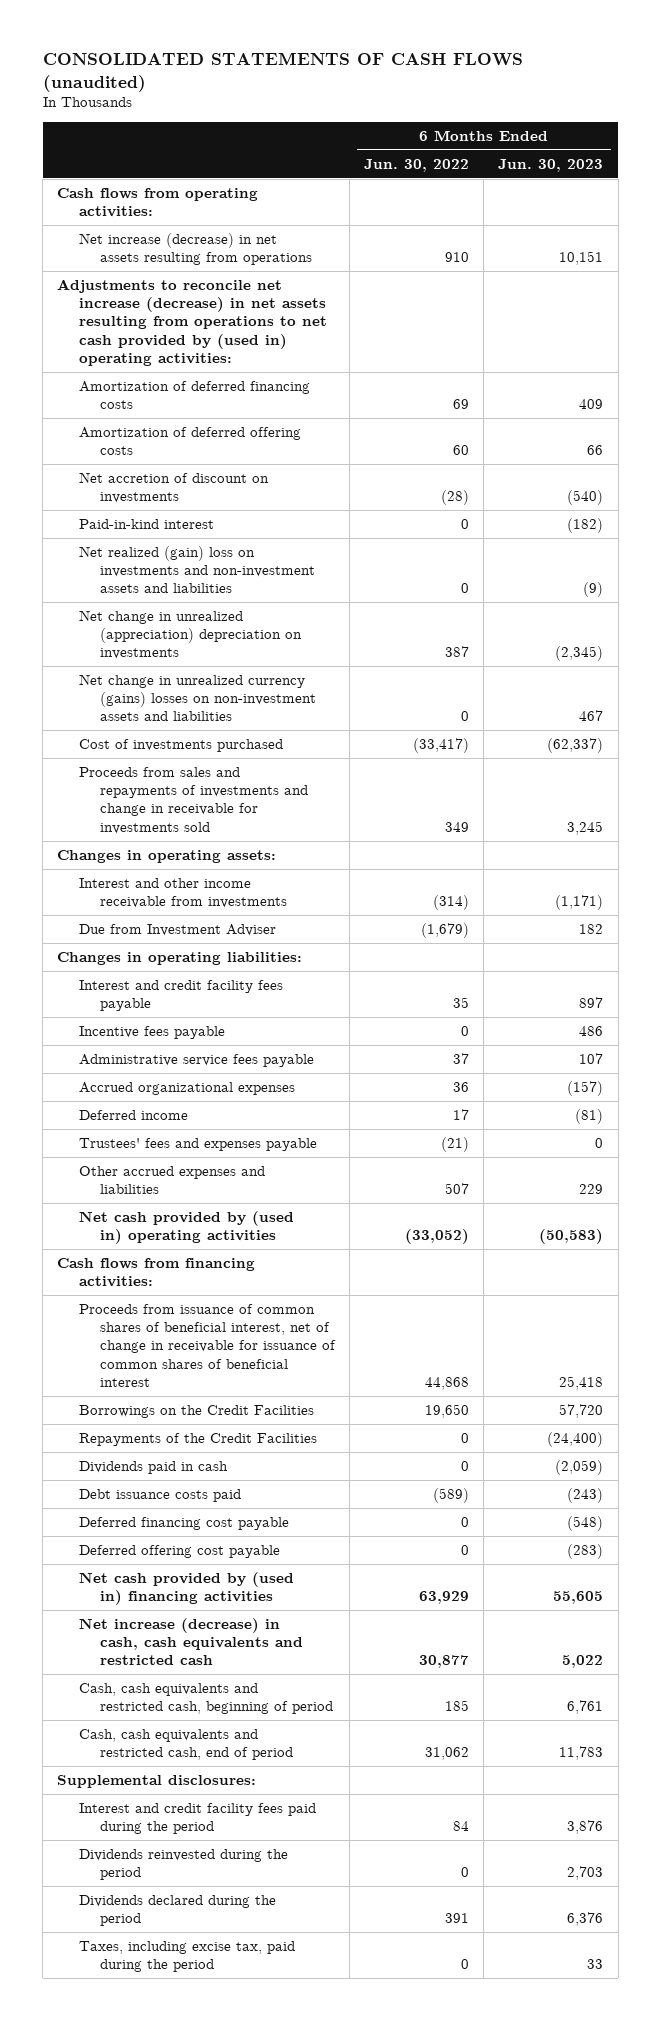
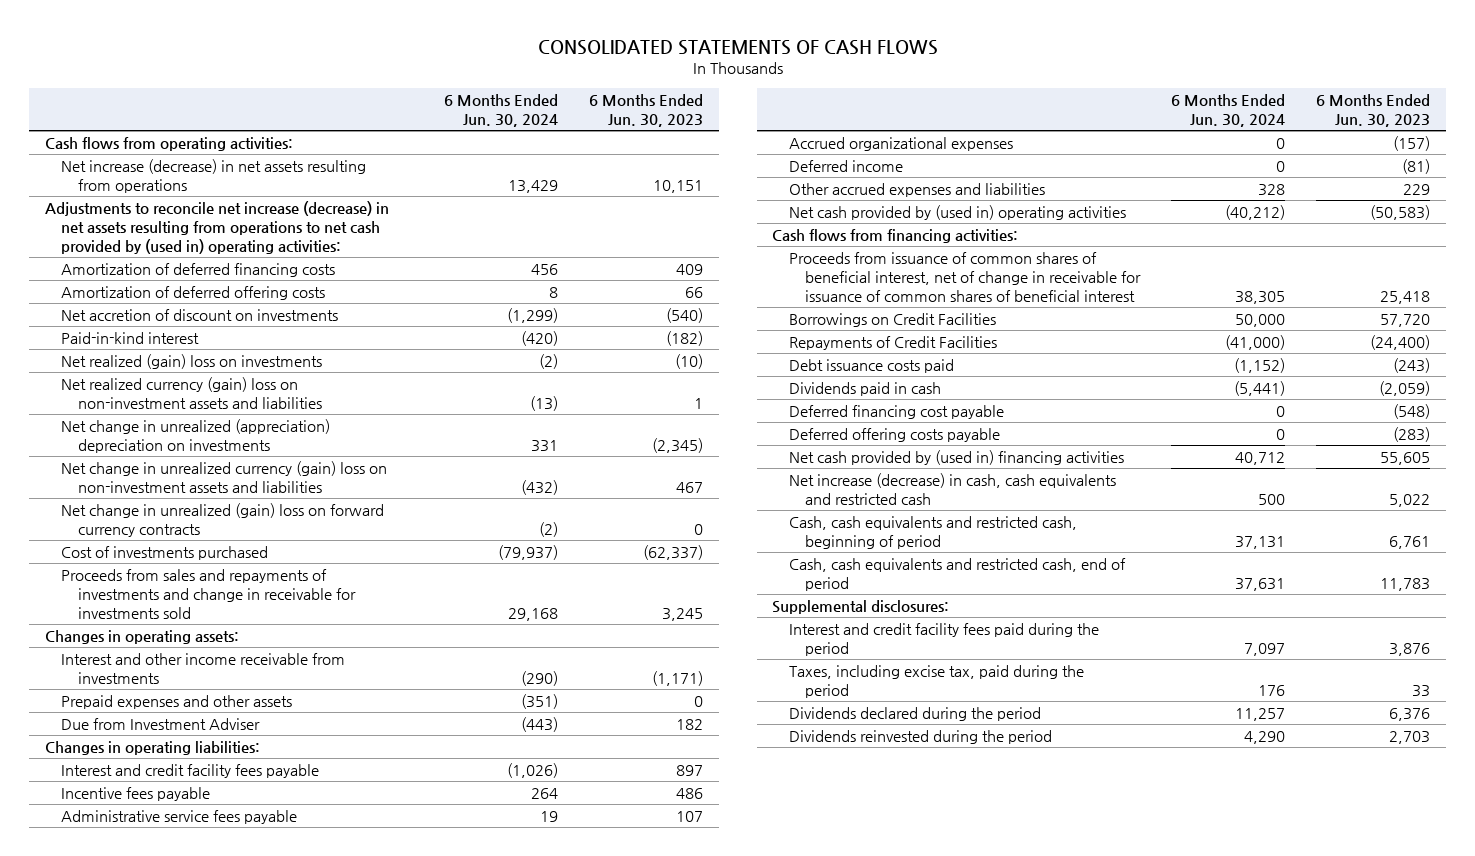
- CONSOLIDATED STATEMENTS OF CASH FLOWS (unaudited)
+ CONSOLIDATED STATEMENTS OF CASH FLOWS
- | 6 Months Ended Jun. 30, 2022 | 6 Months Ended Jun. 30, 2023
+ | 6 Months Ended Jun. 30, 2024 | 6 Months Ended Jun. 30, 2023
- Net realized (gain) loss on investments and non-investment assets and liabilities | 0 | (9)
+ Net realized (gain) loss on investments | (2) | (10)
+ Net realized currency (gain) loss on non-investment assets and liabilities | (13) | 1
- Net change in unrealized currency (gains) losses on non-investment assets and liabilities | 0 | 467
+ Net change in unrealized currency (gain) loss on non-investment assets and liabilities | (432) | 467
+ Net change in unrealized (gain) loss on forward currency contracts | (2) | 0
+ Prepaid expenses and other assets | (351) | 0
- Trustees' fees and expenses payable | (21) | 0
- Borrowings on the Credit Facilities | 19,650 | 57,720
- Repayments of the Credit Facilities | 0 | (24,400)
+ Borrowings on Credit Facilities | 50,000 | 57,720
+ Repayments of Credit Facilities | (41,000) | (24,400)
moved down: Dividends paid in cash | (5,441) | (2,059)
- Deferred offering cost payable | 0 | (283)
+ Deferred offering costs payable | 0 | (283)
moved down: Dividends declared during the period | 11,257 | 6,376
moved down: Dividends reinvested during the period | 4,290 | 2,703

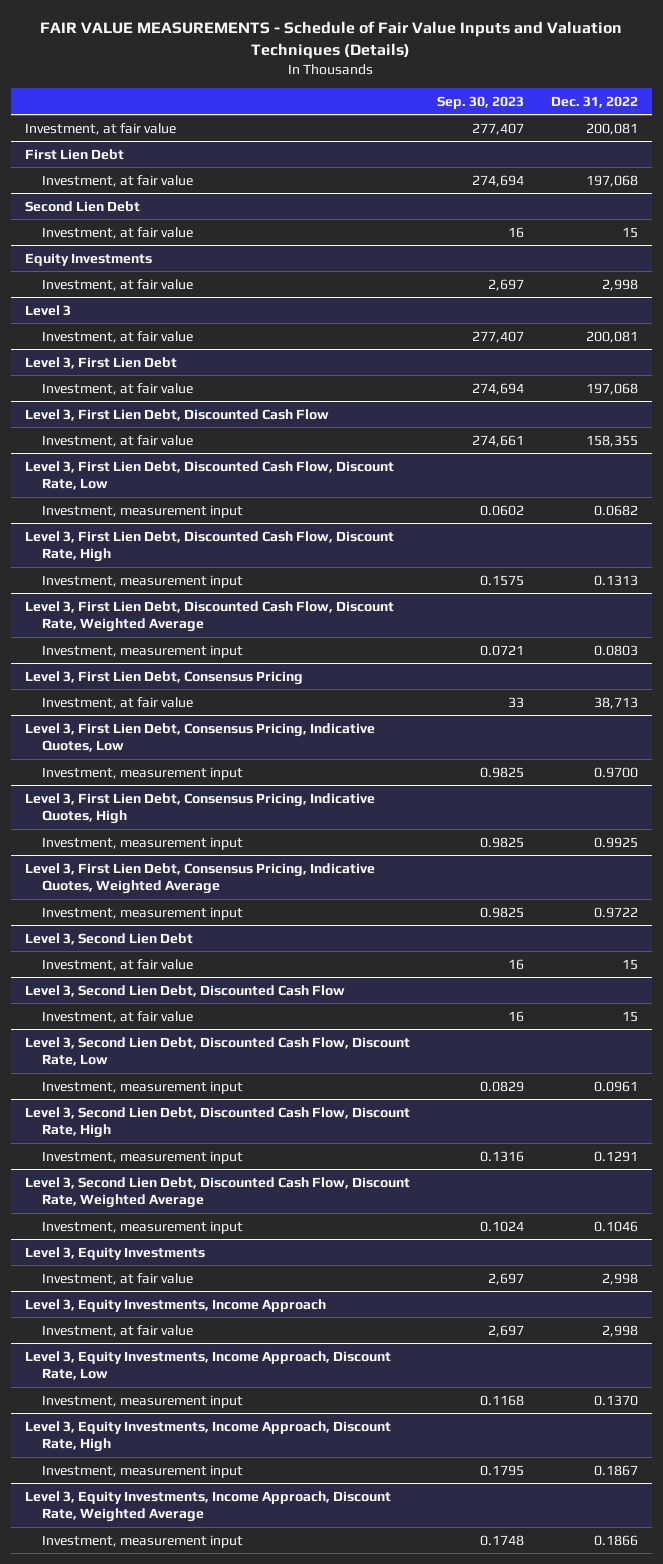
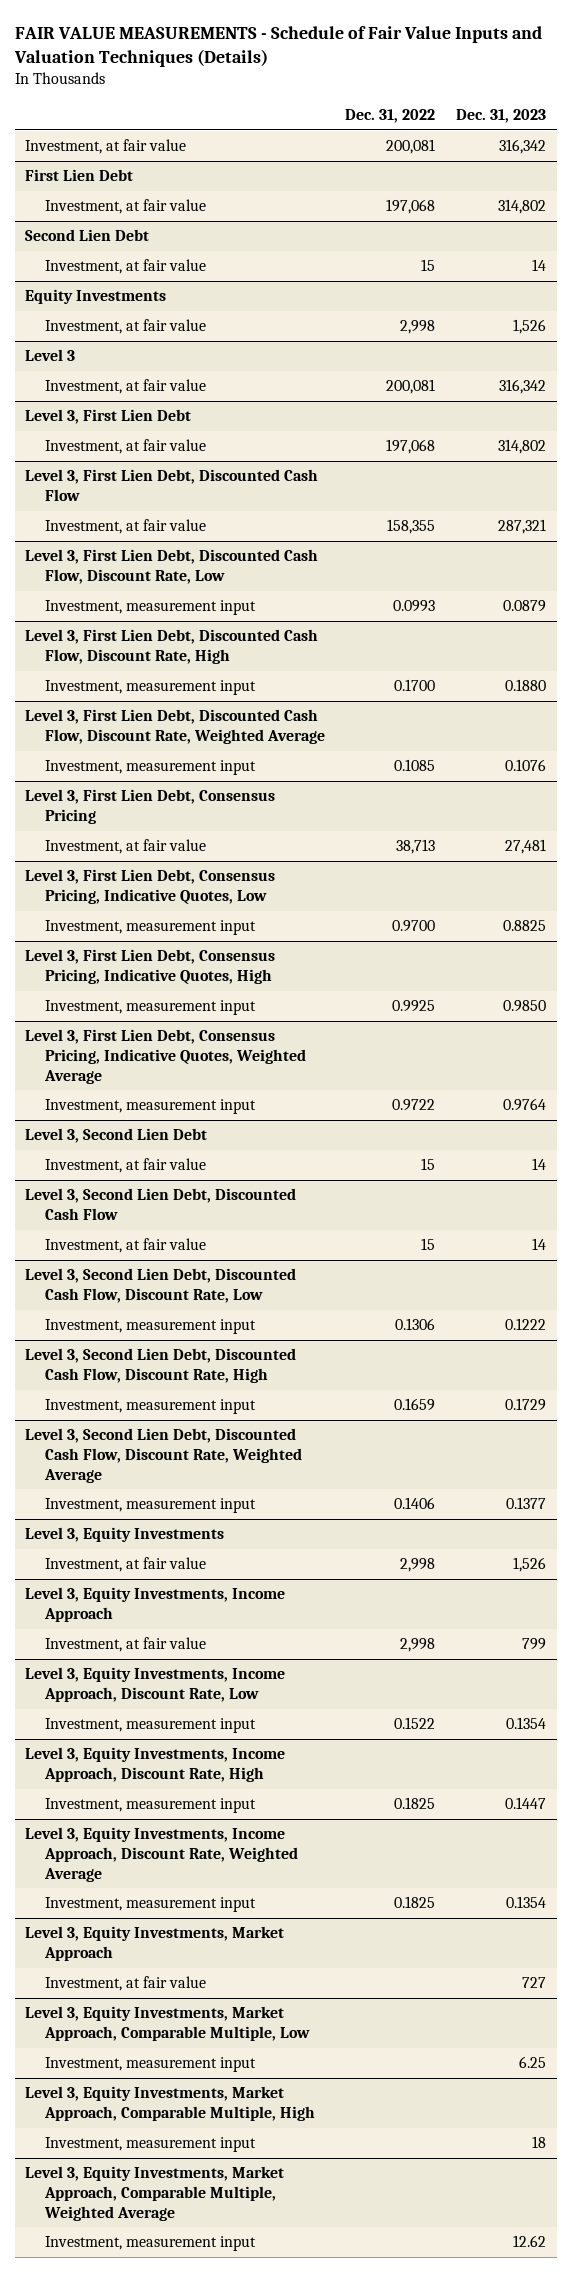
- | Sep. 30, 2023 | Dec. 31, 2022
+ | Dec. 31, 2022 | Dec. 31, 2023
@ Level 3, First Lien Debt, Discounted Cash Flow, Discount Rate, Low
- Investment, measurement input | 0.0602 | 0.0682
+ Investment, measurement input | 0.0993 | 0.0879
@ Level 3, First Lien Debt, Discounted Cash Flow, Discount Rate, High
- Investment, measurement input | 0.1575 | 0.1313
+ Investment, measurement input | 0.1700 | 0.1880
@ Level 3, First Lien Debt, Discounted Cash Flow, Discount Rate, Weighted Average
- Investment, measurement input | 0.0721 | 0.0803
+ Investment, measurement input | 0.1085 | 0.1076
@ Level 3, Second Lien Debt, Discounted Cash Flow, Discount Rate, Low
- Investment, measurement input | 0.0829 | 0.0961
+ Investment, measurement input | 0.1306 | 0.1222
@ Level 3, Second Lien Debt, Discounted Cash Flow, Discount Rate, High
- Investment, measurement input | 0.1316 | 0.1291
+ Investment, measurement input | 0.1659 | 0.1729
@ Level 3, Second Lien Debt, Discounted Cash Flow, Discount Rate, Weighted Average
- Investment, measurement input | 0.1024 | 0.1046
+ Investment, measurement input | 0.1406 | 0.1377
@ Level 3, Equity Investments, Income Approach, Discount Rate, Low
- Investment, measurement input | 0.1168 | 0.1370
+ Investment, measurement input | 0.1522 | 0.1354
@ Level 3, Equity Investments, Income Approach, Discount Rate, High
- Investment, measurement input | 0.1795 | 0.1867
+ Investment, measurement input | 0.1825 | 0.1447
@ Level 3, Equity Investments, Income Approach, Discount Rate, Weighted Average
- Investment, measurement input | 0.1748 | 0.1866
+ Investment, measurement input | 0.1825 | 0.1354
+ Level 3, Equity Investments, Market Approach
+ Investment, at fair value | | 727
+ Level 3, Equity Investments, Market Approach, Comparable Multiple, Low
+ Investment, measurement input | | 6.25
+ Level 3, Equity Investments, Market Approach, Comparable Multiple, High
+ Investment, measurement input | | 18
+ Level 3, Equity Investments, Market Approach, Comparable Multiple, Weighted Average
+ Investment, measurement input | | 12.62

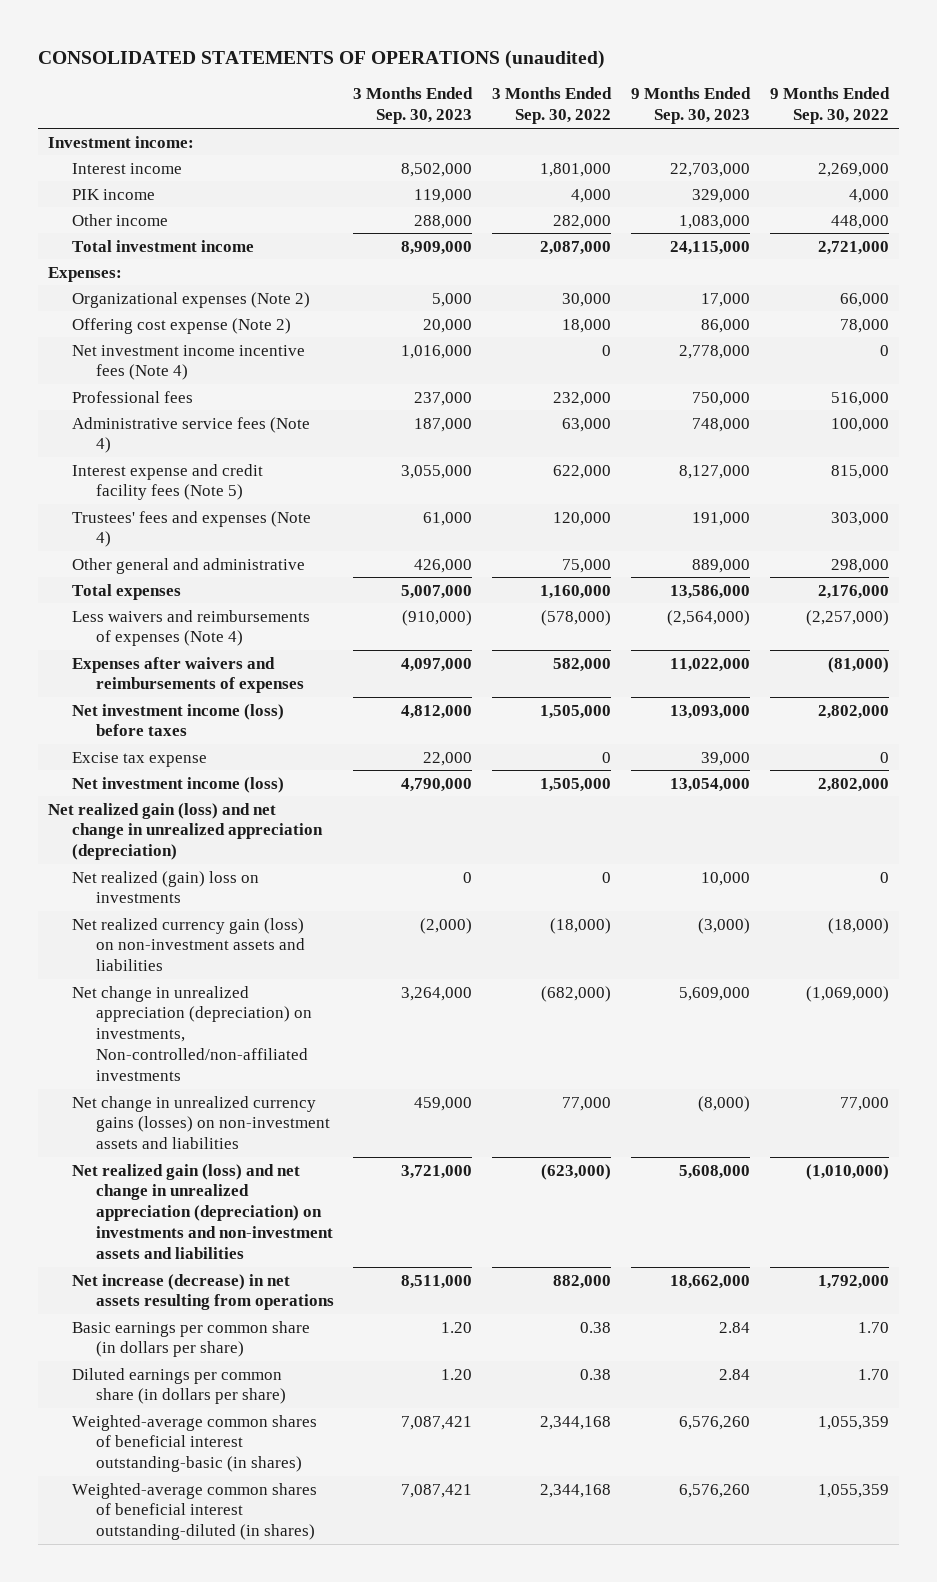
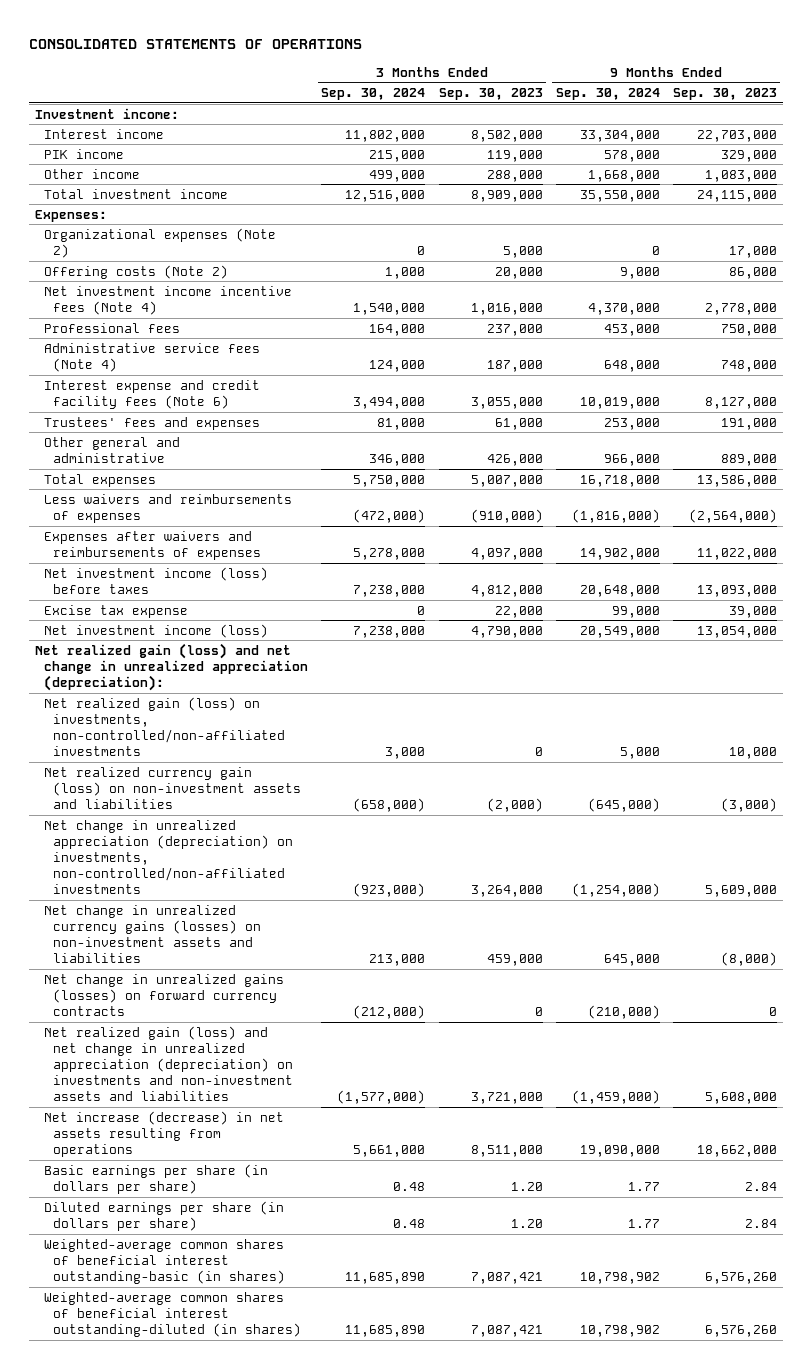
- CONSOLIDATED STATEMENTS OF OPERATIONS (unaudited)
+ CONSOLIDATED STATEMENTS OF OPERATIONS
- | 3 Months Ended Sep. 30, 2023 | 3 Months Ended Sep. 30, 2022 | 9 Months Ended Sep. 30, 2023 | 9 Months Ended Sep. 30, 2022
+ | 3 Months Ended Sep. 30, 2024 | 3 Months Ended Sep. 30, 2023 | 9 Months Ended Sep. 30, 2024 | 9 Months Ended Sep. 30, 2023
- Offering cost expense (Note 2) | 20,000 | 18,000 | 86,000 | 78,000
+ Offering costs (Note 2) | 1,000 | 20,000 | 9,000 | 86,000
- Interest expense and credit facility fees (Note 5) | 3,055,000 | 622,000 | 8,127,000 | 815,000
- Trustees' fees and expenses (Note 4) | 61,000 | 120,000 | 191,000 | 303,000
+ Interest expense and credit facility fees (Note 6) | 3,494,000 | 3,055,000 | 10,019,000 | 8,127,000
+ Trustees' fees and expenses | 81,000 | 61,000 | 253,000 | 191,000
- Less waivers and reimbursements of expenses (Note 4) | (910,000) | (578,000) | (2,564,000) | (2,257,000)
+ Less waivers and reimbursements of expenses | (472,000) | (910,000) | (1,816,000) | (2,564,000)
- Net realized gain (loss) and net change in unrealized appreciation (depreciation)
- Net realized (gain) loss on investments | 0 | 0 | 10,000 | 0
+ Net realized gain (loss) and net change in unrealized appreciation (depreciation):
+ Net realized gain (loss) on investments, non-controlled/non-affiliated investments | 3,000 | 0 | 5,000 | 10,000
- Net change in unrealized appreciation (depreciation) on investments, Non-controlled/non-affiliated investments | 3,264,000 | (682,000) | 5,609,000 | (1,069,000)
+ Net change in unrealized appreciation (depreciation) on investments, non-controlled/non-affiliated investments | (923,000) | 3,264,000 | (1,254,000) | 5,609,000
+ Net change in unrealized gains (losses) on forward currency contracts | (212,000) | 0 | (210,000) | 0
- Basic earnings per common share (in dollars per share) | 1.20 | 0.38 | 2.84 | 1.70
- Diluted earnings per common share (in dollars per share) | 1.20 | 0.38 | 2.84 | 1.70
+ Basic earnings per share (in dollars per share) | 0.48 | 1.20 | 1.77 | 2.84
+ Diluted earnings per share (in dollars per share) | 0.48 | 1.20 | 1.77 | 2.84

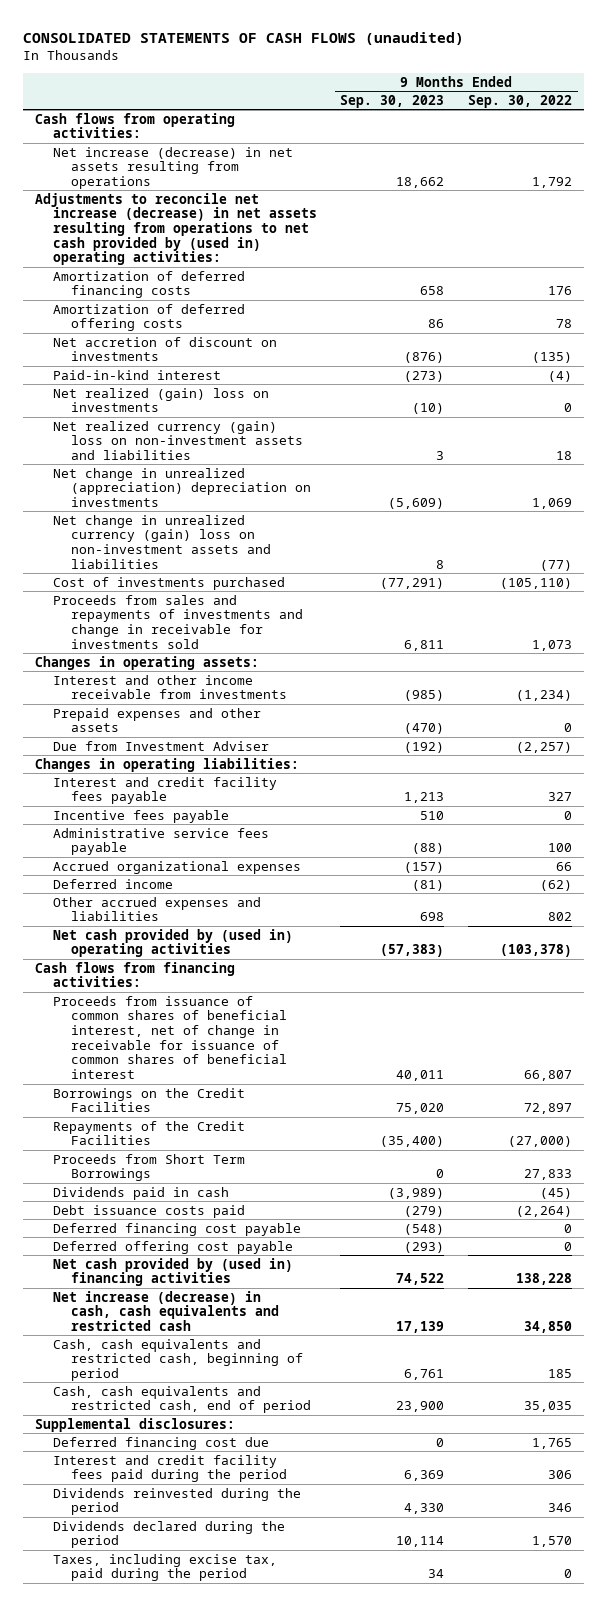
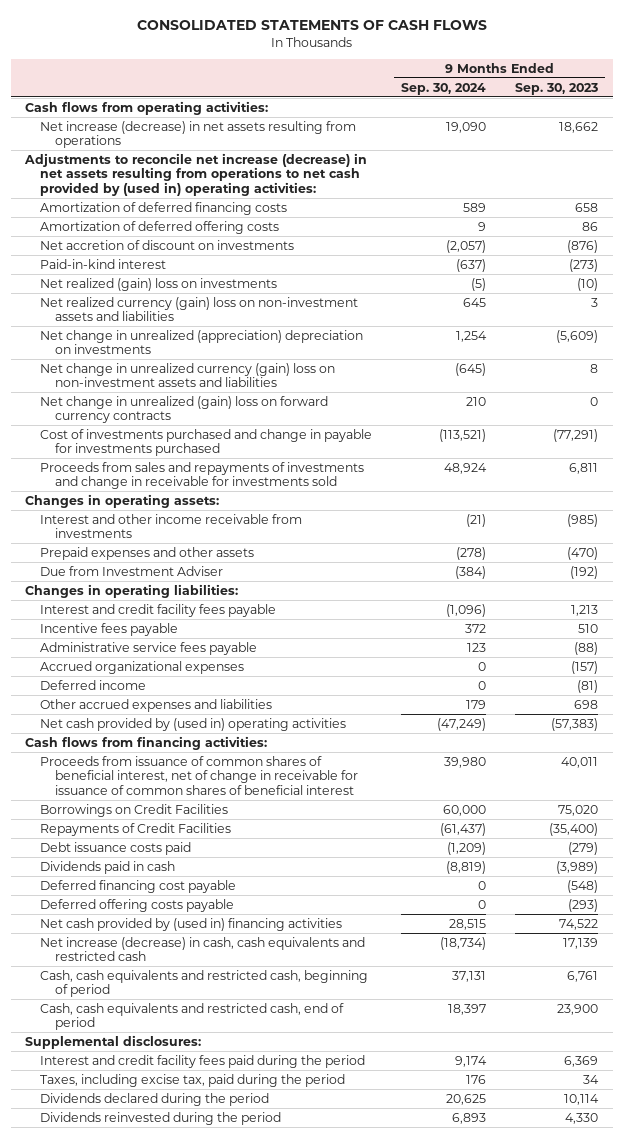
- CONSOLIDATED STATEMENTS OF CASH FLOWS (unaudited)
+ CONSOLIDATED STATEMENTS OF CASH FLOWS
- | 9 Months Ended Sep. 30, 2023 | 9 Months Ended Sep. 30, 2022
+ | 9 Months Ended Sep. 30, 2024 | 9 Months Ended Sep. 30, 2023
- Cost of investments purchased | (77,291) | (105,110)
+ Net change in unrealized (gain) loss on forward currency contracts | 210 | 0
+ Cost of investments purchased and change in payable for investments purchased | (113,521) | (77,291)
- Borrowings on the Credit Facilities | 75,020 | 72,897
- Repayments of the Credit Facilities | (35,400) | (27,000)
- Proceeds from Short Term Borrowings | 0 | 27,833
+ Borrowings on Credit Facilities | 60,000 | 75,020
+ Repayments of Credit Facilities | (61,437) | (35,400)
moved down: Dividends paid in cash | (8,819) | (3,989)
- Deferred offering cost payable | (293) | 0
+ Deferred offering costs payable | 0 | (293)
- Deferred financing cost due | 0 | 1,765
moved down: Dividends declared during the period | 20,625 | 10,114
moved down: Dividends reinvested during the period | 6,893 | 4,330

